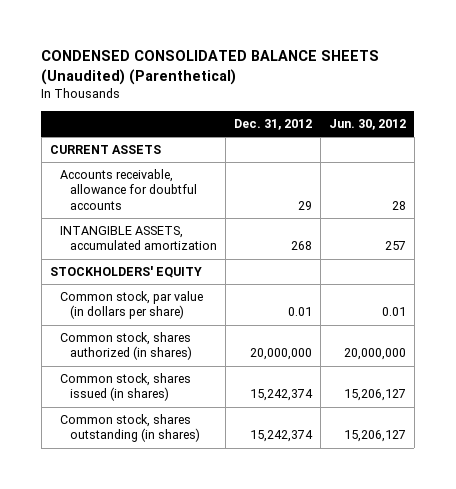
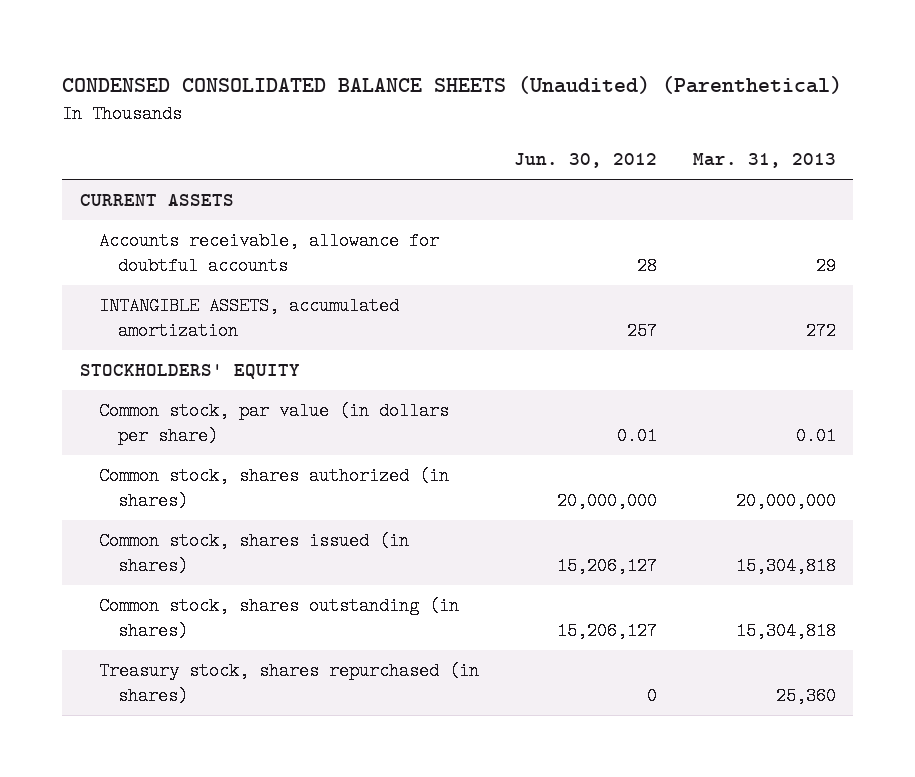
- | Dec. 31, 2012 | Jun. 30, 2012
+ | Jun. 30, 2012 | Mar. 31, 2013
+ Treasury stock, shares repurchased (in shares) | 0 | 25,360

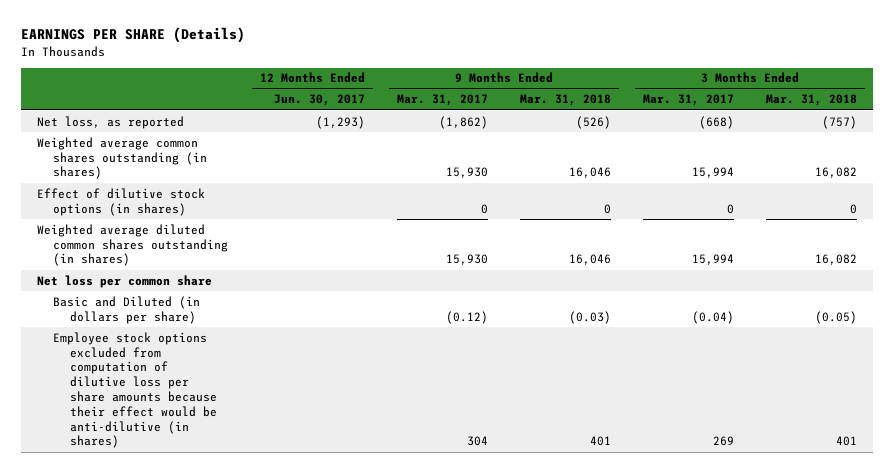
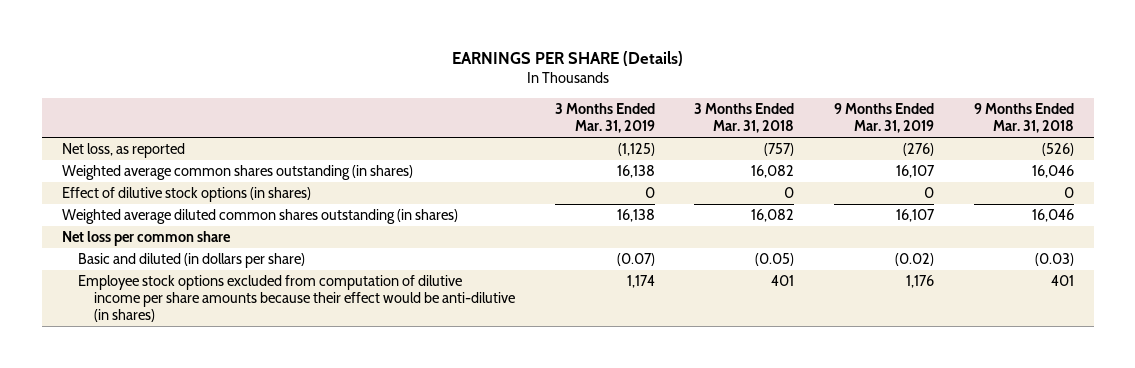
- | 12 Months Ended Jun. 30, 2017 | 9 Months Ended Mar. 31, 2017 | 9 Months Ended Mar. 31, 2018 | 3 Months Ended Mar. 31, 2017 | 3 Months Ended Mar. 31, 2018
+ | 3 Months Ended Mar. 31, 2019 | 3 Months Ended Mar. 31, 2018 | 9 Months Ended Mar. 31, 2019 | 9 Months Ended Mar. 31, 2018
- Basic and Diluted (in dollars per share) | | (0.12) | (0.03) | (0.04) | (0.05)
- Employee stock options excluded from computation of dilutive loss per share amounts because their effect would be anti-dilutive (in shares) | | 304 | 401 | 269 | 401
+ Basic and diluted (in dollars per share) | (0.07) | (0.05) | (0.02) | (0.03)
+ Employee stock options excluded from computation of dilutive income per share amounts because their effect would be anti-dilutive (in shares) | 1,174 | 401 | 1,176 | 401

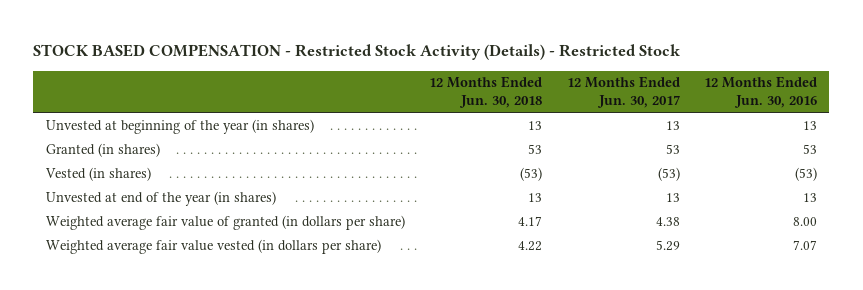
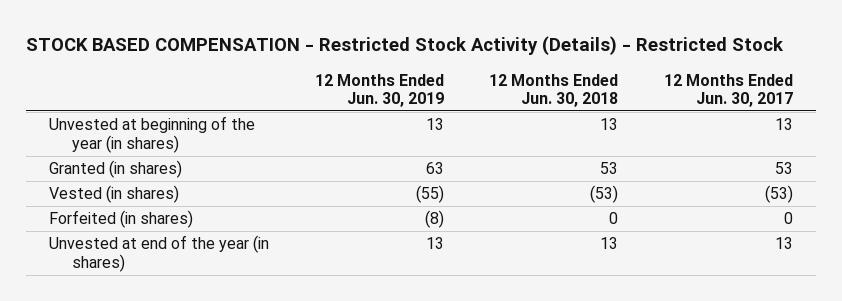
- | 12 Months Ended Jun. 30, 2018 | 12 Months Ended Jun. 30, 2017 | 12 Months Ended Jun. 30, 2016
+ | 12 Months Ended Jun. 30, 2019 | 12 Months Ended Jun. 30, 2018 | 12 Months Ended Jun. 30, 2017
+ Forfeited (in shares) | (8) | 0 | 0
- Weighted average fair value of granted (in dollars per share) | 4.17 | 4.38 | 8.00
- Weighted average fair value vested (in dollars per share) | 4.22 | 5.29 | 7.07

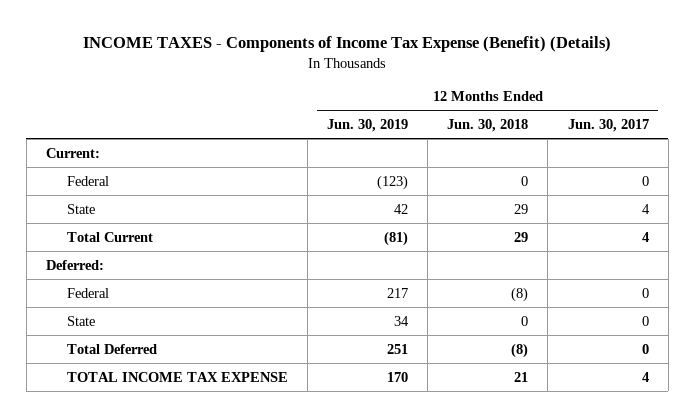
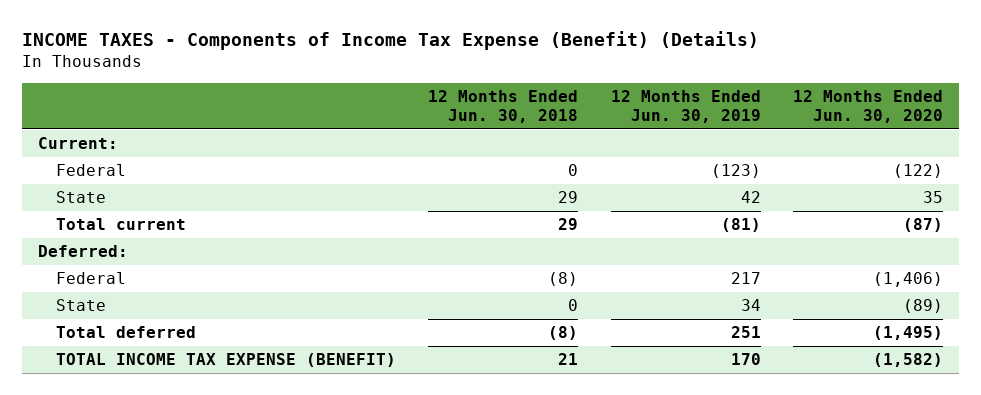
- | 12 Months Ended Jun. 30, 2019 | 12 Months Ended Jun. 30, 2018 | 12 Months Ended Jun. 30, 2017
+ | 12 Months Ended Jun. 30, 2018 | 12 Months Ended Jun. 30, 2019 | 12 Months Ended Jun. 30, 2020
- Total Current | (81) | 29 | 4
+ Total current | 29 | (81) | (87)
- Total Deferred | 251 | (8) | 0
- TOTAL INCOME TAX EXPENSE | 170 | 21 | 4
+ Total deferred | (8) | 251 | (1,495)
+ TOTAL INCOME TAX EXPENSE (BENEFIT) | 21 | 170 | (1,582)

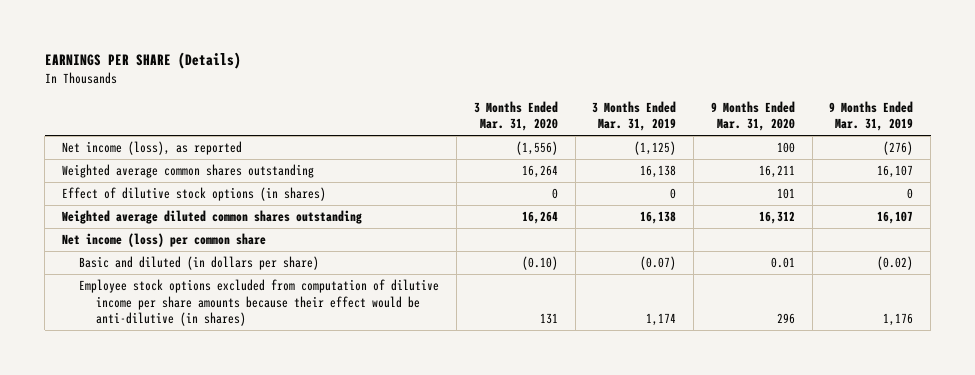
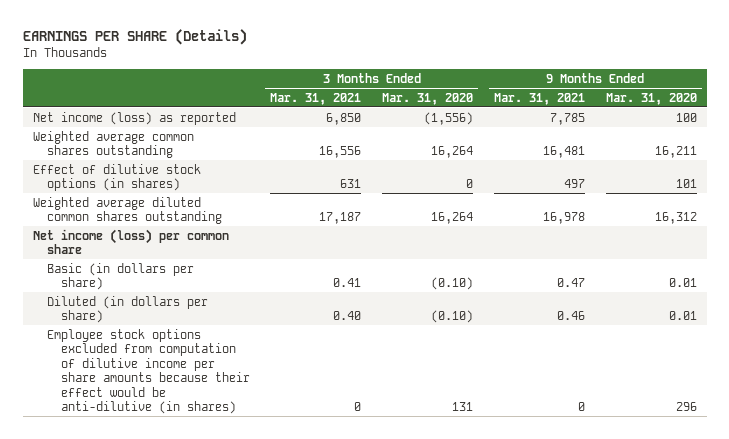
- | 3 Months Ended Mar. 31, 2020 | 3 Months Ended Mar. 31, 2019 | 9 Months Ended Mar. 31, 2020 | 9 Months Ended Mar. 31, 2019
+ | 3 Months Ended Mar. 31, 2021 | 3 Months Ended Mar. 31, 2020 | 9 Months Ended Mar. 31, 2021 | 9 Months Ended Mar. 31, 2020
- Net income (loss), as reported | (1,556) | (1,125) | 100 | (276)
+ Net income (loss) as reported | 6,850 | (1,556) | 7,785 | 100
- Basic and diluted (in dollars per share) | (0.10) | (0.07) | 0.01 | (0.02)
+ Basic (in dollars per share) | 0.41 | (0.10) | 0.47 | 0.01
+ Diluted (in dollars per share) | 0.40 | (0.10) | 0.46 | 0.01

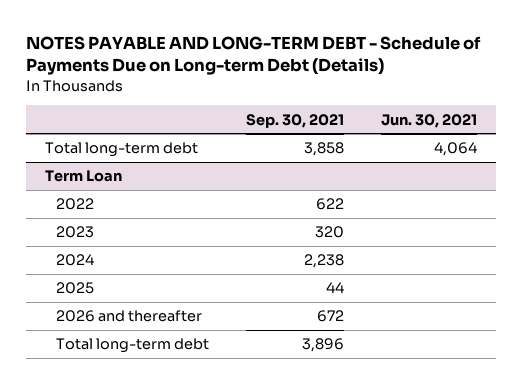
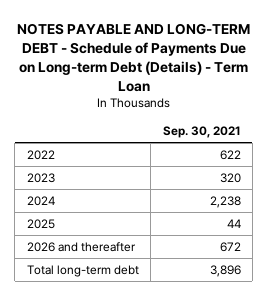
- NOTES PAYABLE AND LONG-TERM DEBT - Schedule of Payments Due on Long-term Debt (Details)
+ NOTES PAYABLE AND LONG-TERM DEBT - Schedule of Payments Due on Long-term Debt (Details) - Term Loan
- | Sep. 30, 2021 | Jun. 30, 2021
+ | Sep. 30, 2021
- Total long-term debt | 3,858 | 4,064
- Term Loan

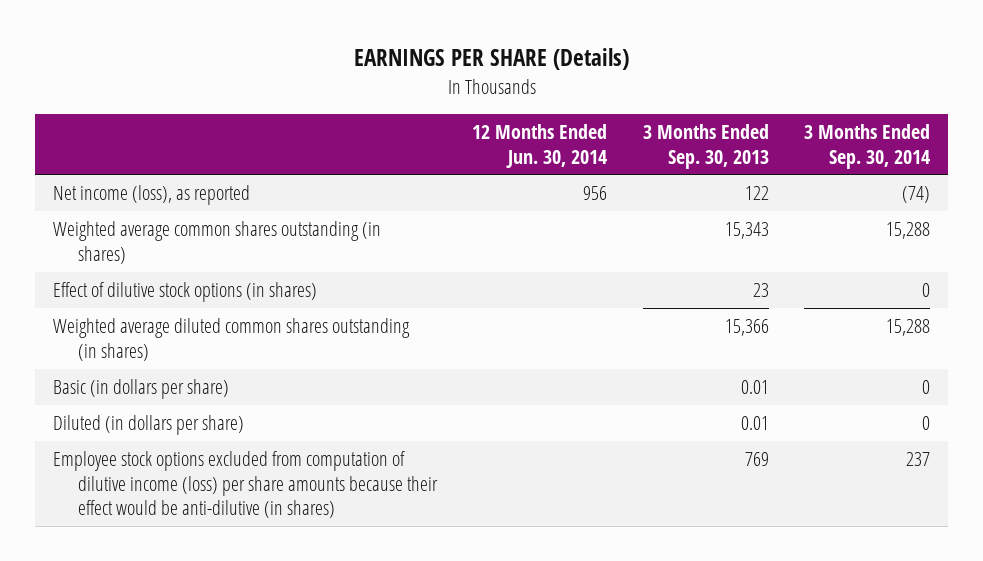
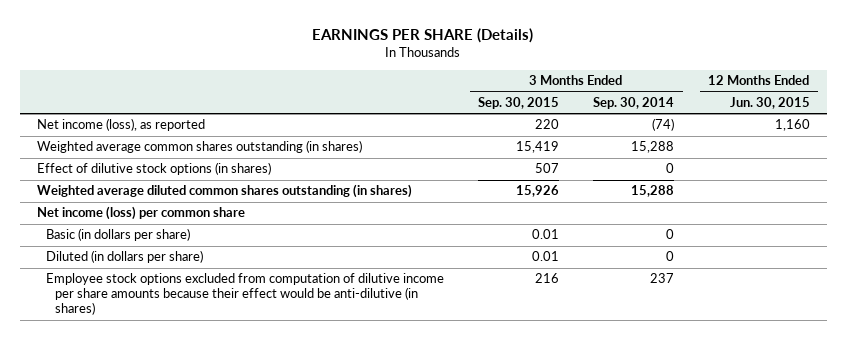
- | 12 Months Ended Jun. 30, 2014 | 3 Months Ended Sep. 30, 2013 | 3 Months Ended Sep. 30, 2014
+ | 3 Months Ended Sep. 30, 2015 | 3 Months Ended Sep. 30, 2014 | 12 Months Ended Jun. 30, 2015
+ Net income (loss) per common share
- Employee stock options excluded from computation of dilutive income (loss) per share amounts because their effect would be anti-dilutive (in shares) | | 769 | 237
+ Employee stock options excluded from computation of dilutive income per share amounts because their effect would be anti-dilutive (in shares) | 216 | 237 |

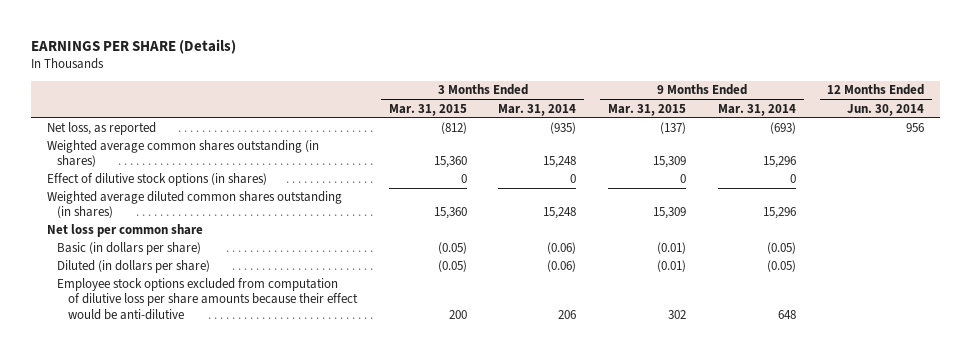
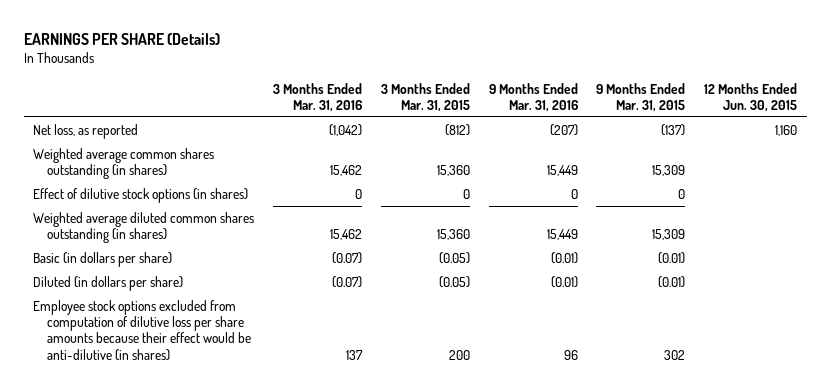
- | 3 Months Ended Mar. 31, 2015 | 3 Months Ended Mar. 31, 2014 | 9 Months Ended Mar. 31, 2015 | 9 Months Ended Mar. 31, 2014 | 12 Months Ended Jun. 30, 2014
+ | 3 Months Ended Mar. 31, 2016 | 3 Months Ended Mar. 31, 2015 | 9 Months Ended Mar. 31, 2016 | 9 Months Ended Mar. 31, 2015 | 12 Months Ended Jun. 30, 2015
- Net loss per common share
- Employee stock options excluded from computation of dilutive loss per share amounts because their effect would be anti-dilutive | 200 | 206 | 302 | 648 |
+ Employee stock options excluded from computation of dilutive loss per share amounts because their effect would be anti-dilutive (in shares) | 137 | 200 | 96 | 302 |

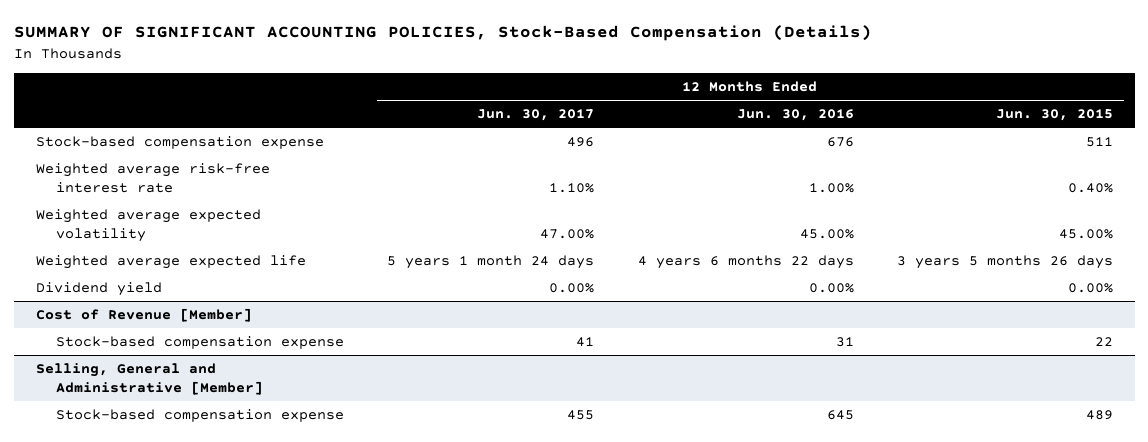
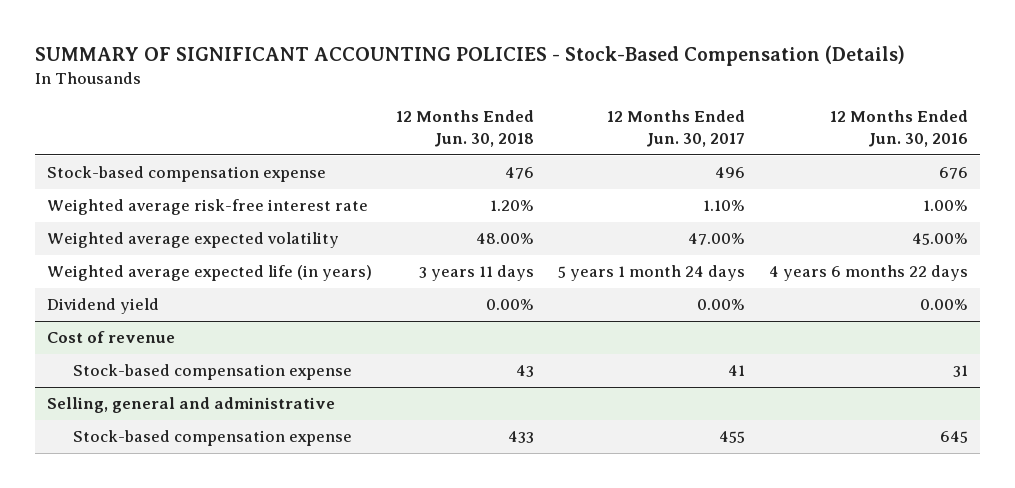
- SUMMARY OF SIGNIFICANT ACCOUNTING POLICIES, Stock-Based Compensation (Details)
+ SUMMARY OF SIGNIFICANT ACCOUNTING POLICIES - Stock-Based Compensation (Details)
- | 12 Months Ended Jun. 30, 2017 | 12 Months Ended Jun. 30, 2016 | 12 Months Ended Jun. 30, 2015
+ | 12 Months Ended Jun. 30, 2018 | 12 Months Ended Jun. 30, 2017 | 12 Months Ended Jun. 30, 2016
- Weighted average expected life | 5 years 1 month 24 days | 4 years 6 months 22 days | 3 years 5 months 26 days
+ Weighted average expected life (in years) | 3 years 11 days | 5 years 1 month 24 days | 4 years 6 months 22 days
- Cost of Revenue [Member]
+ Cost of revenue
- Selling, General and Administrative [Member]
+ Selling, general and administrative

